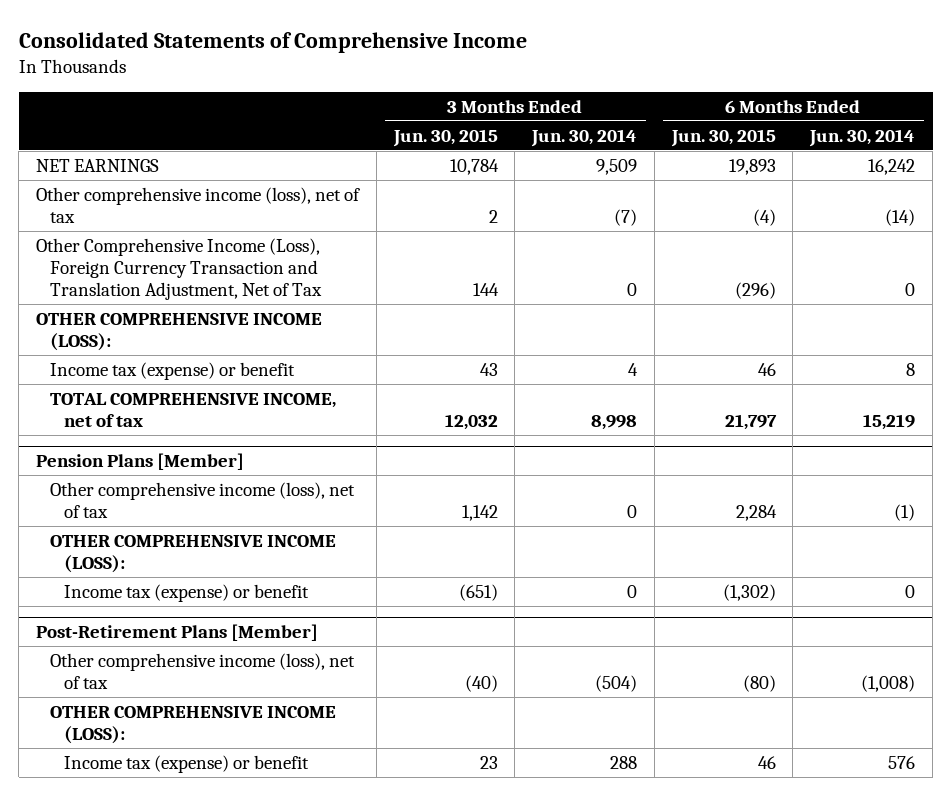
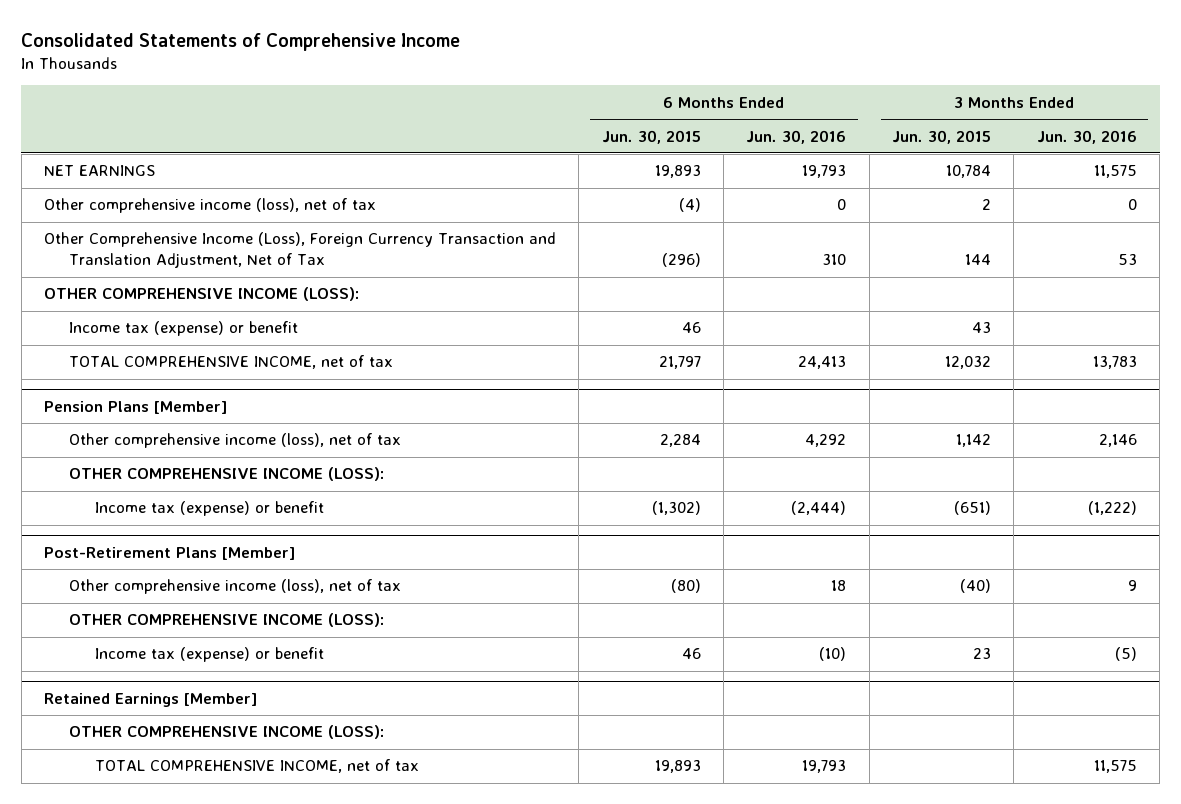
- | 3 Months Ended Jun. 30, 2015 | 3 Months Ended Jun. 30, 2014 | 6 Months Ended Jun. 30, 2015 | 6 Months Ended Jun. 30, 2014
+ | 6 Months Ended Jun. 30, 2015 | 6 Months Ended Jun. 30, 2016 | 3 Months Ended Jun. 30, 2015 | 3 Months Ended Jun. 30, 2016
+ Retained Earnings [Member]
+ OTHER COMPREHENSIVE INCOME (LOSS):
+ TOTAL COMPREHENSIVE INCOME, net of tax | 19,893 | 19,793 | | 11,575

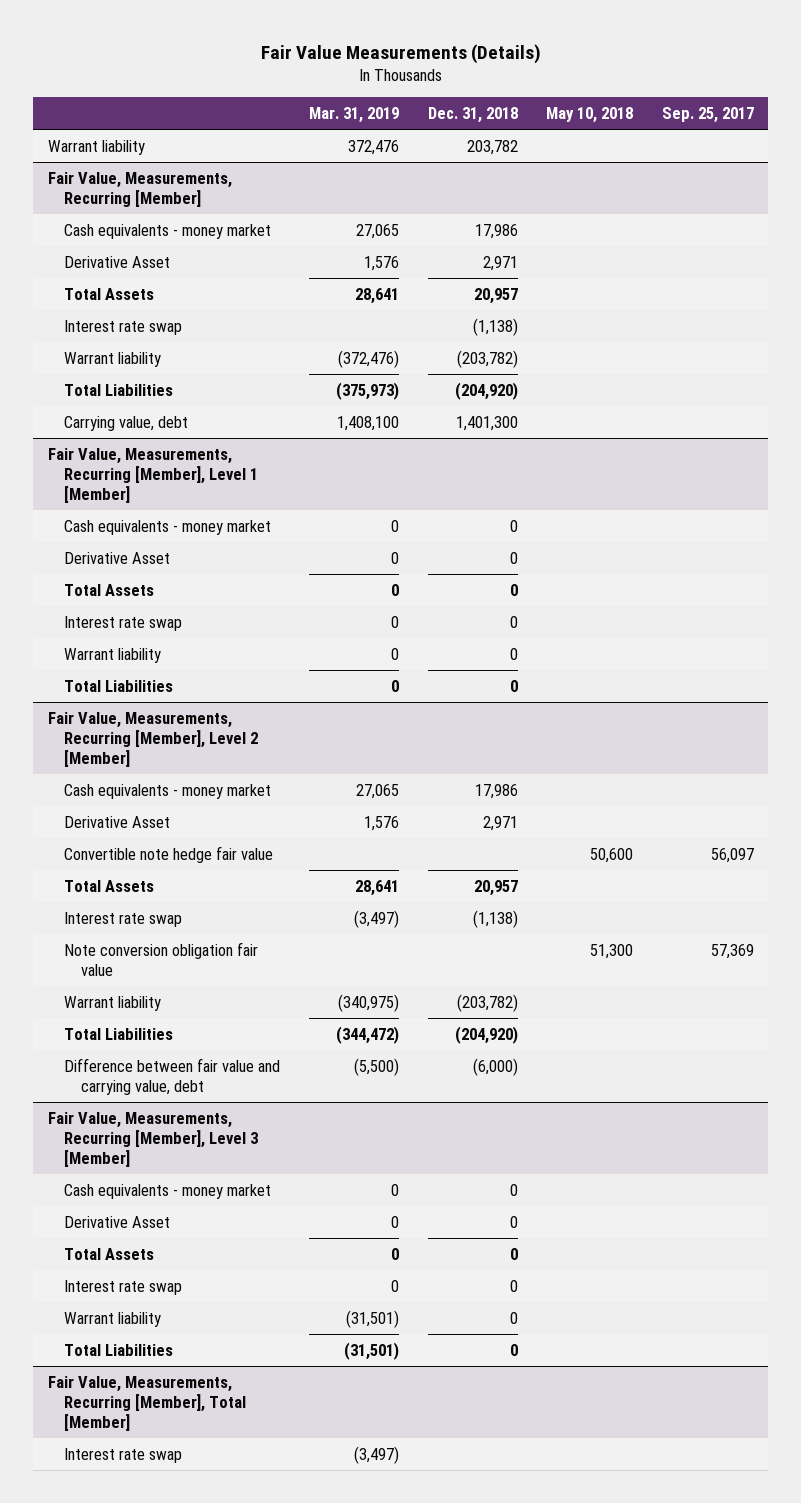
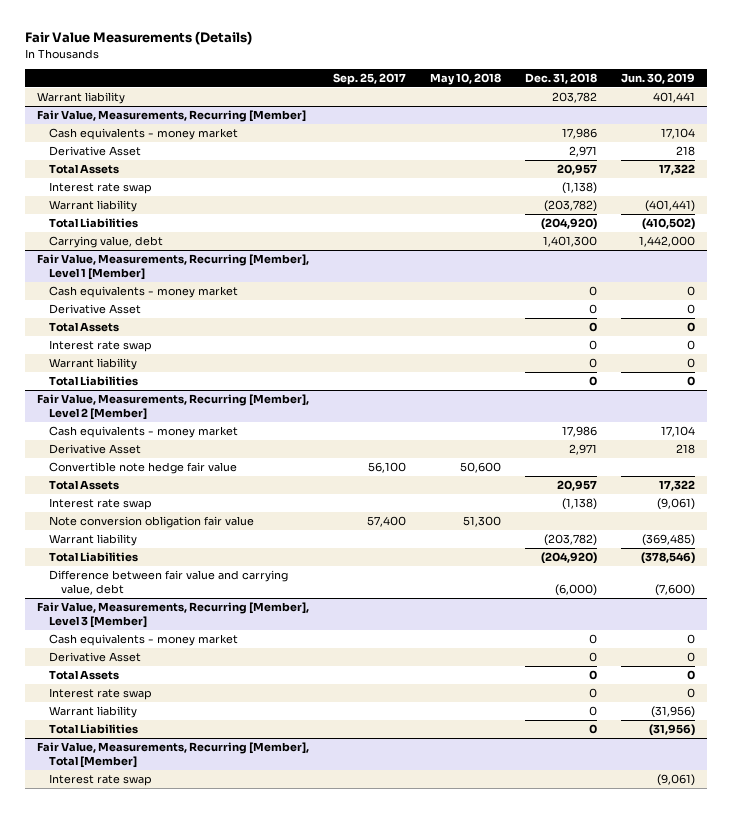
- | Mar. 31, 2019 | Dec. 31, 2018 | May 10, 2018 | Sep. 25, 2017
+ | Sep. 25, 2017 | May 10, 2018 | Dec. 31, 2018 | Jun. 30, 2019
@ Fair Value, Measurements, Recurring [Member], Level 2 [Member]
- Convertible note hedge fair value | | | 50,600 | 56,097
+ Convertible note hedge fair value | 56,100 | 50,600 | |
- Note conversion obligation fair value | | | 51,300 | 57,369
+ Note conversion obligation fair value | 57,400 | 51,300 | |

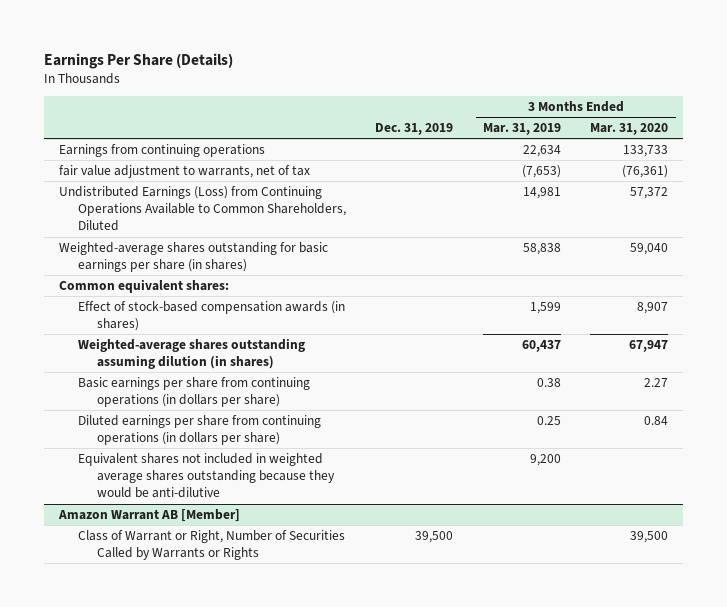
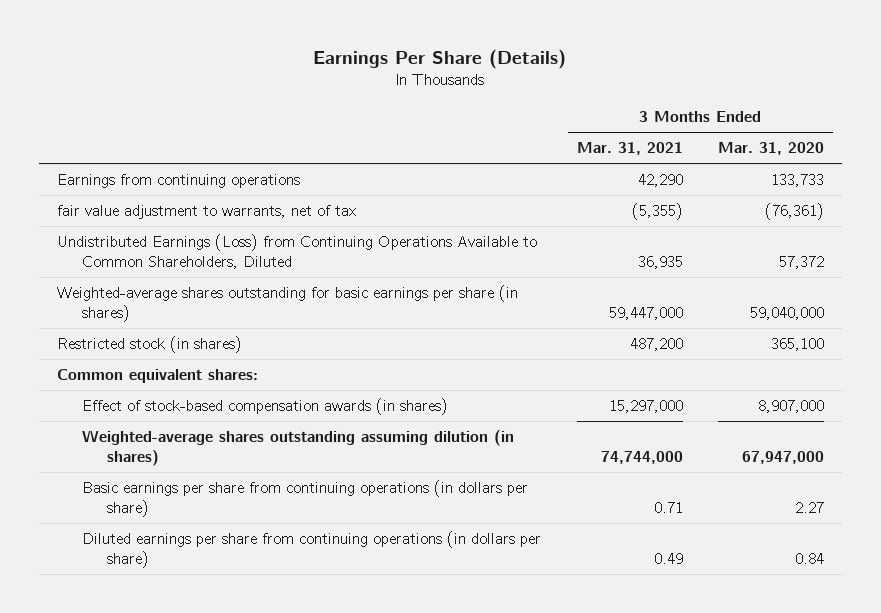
- | Dec. 31, 2019 | 3 Months Ended Mar. 31, 2019 | 3 Months Ended Mar. 31, 2020
+ | 3 Months Ended Mar. 31, 2021 | 3 Months Ended Mar. 31, 2020
- Weighted-average shares outstanding for basic earnings per share (in shares) | | 58,838 | 59,040
+ Weighted-average shares outstanding for basic earnings per share (in shares) | 59,447,000 | 59,040,000
+ Restricted stock (in shares) | 487,200 | 365,100
- Effect of stock-based compensation awards (in shares) | | 1,599 | 8,907
- Weighted-average shares outstanding assuming dilution (in shares) | | 60,437 | 67,947
+ Effect of stock-based compensation awards (in shares) | 15,297,000 | 8,907,000
+ Weighted-average shares outstanding assuming dilution (in shares) | 74,744,000 | 67,947,000
- Equivalent shares not included in weighted average shares outstanding because they would be anti-dilutive | | 9,200 |
- Amazon Warrant AB [Member]
- Class of Warrant or Right, Number of Securities Called by Warrants or Rights | 39,500 | | 39,500

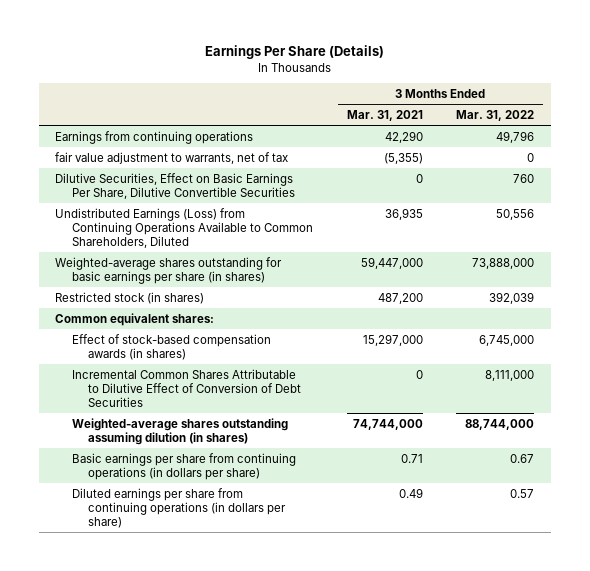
- | 3 Months Ended Mar. 31, 2021 | 3 Months Ended Mar. 31, 2020
+ | 3 Months Ended Mar. 31, 2021 | 3 Months Ended Mar. 31, 2022
+ Dilutive Securities, Effect on Basic Earnings Per Share, Dilutive Convertible Securities | 0 | 760
+ Incremental Common Shares Attributable to Dilutive Effect of Conversion of Debt Securities | 0 | 8,111,000

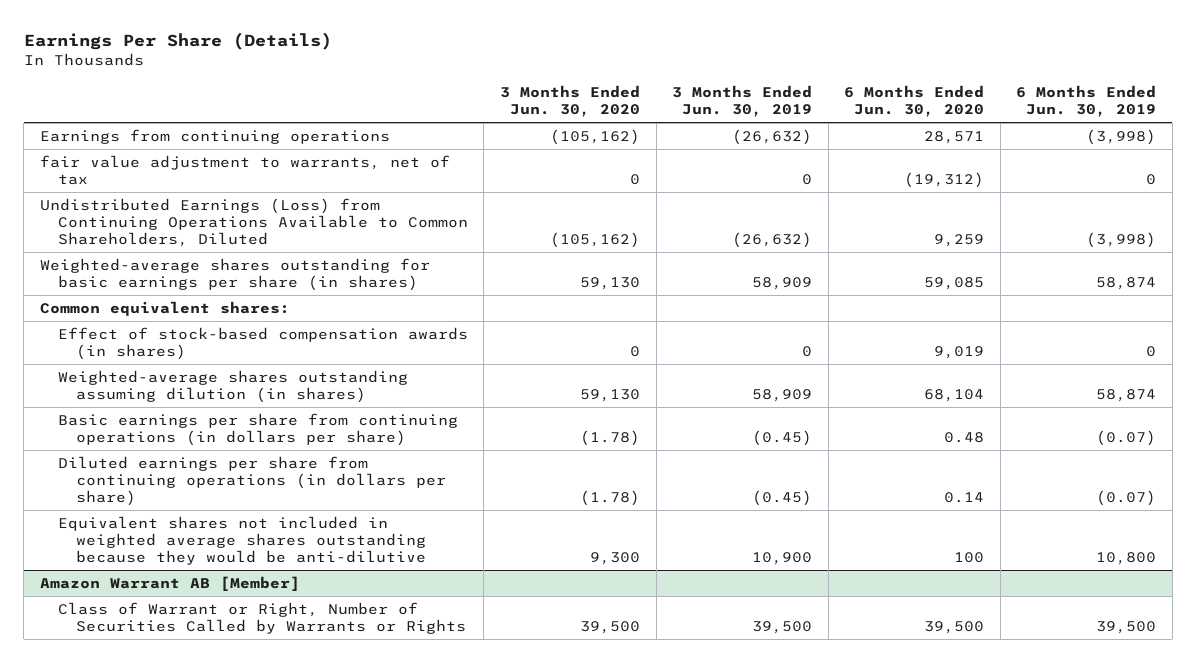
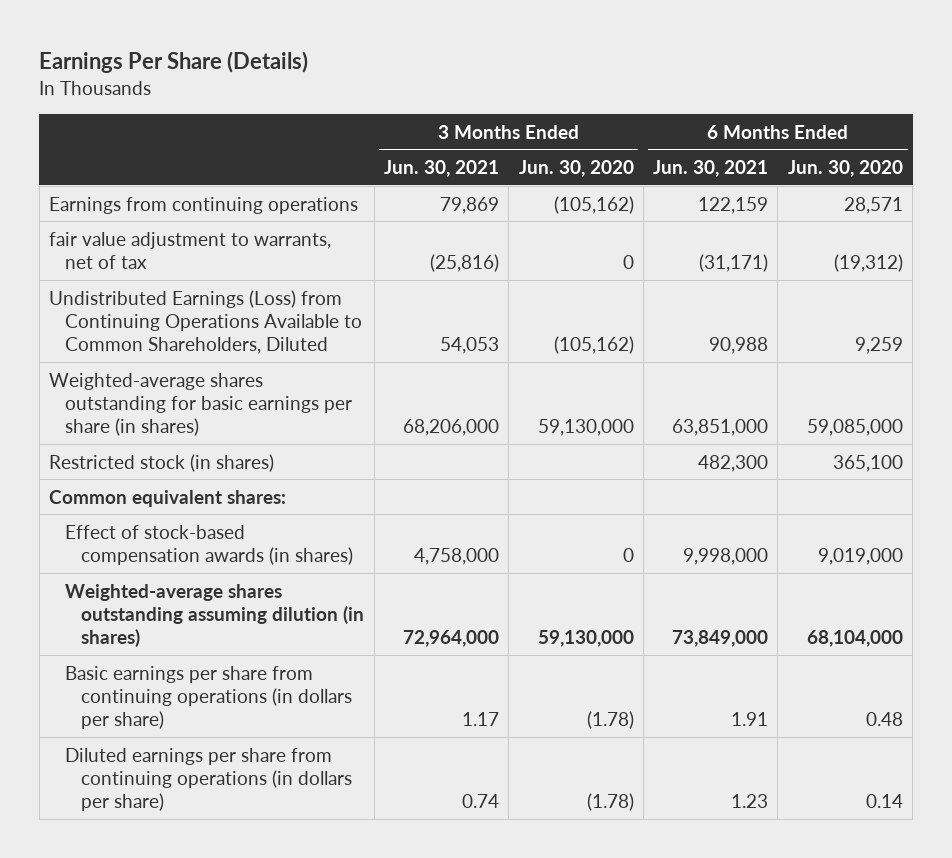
- | 3 Months Ended Jun. 30, 2020 | 3 Months Ended Jun. 30, 2019 | 6 Months Ended Jun. 30, 2020 | 6 Months Ended Jun. 30, 2019
+ | 3 Months Ended Jun. 30, 2021 | 3 Months Ended Jun. 30, 2020 | 6 Months Ended Jun. 30, 2021 | 6 Months Ended Jun. 30, 2020
- Weighted-average shares outstanding for basic earnings per share (in shares) | 59,130 | 58,909 | 59,085 | 58,874
+ Weighted-average shares outstanding for basic earnings per share (in shares) | 68,206,000 | 59,130,000 | 63,851,000 | 59,085,000
+ Restricted stock (in shares) | | | 482,300 | 365,100
- Effect of stock-based compensation awards (in shares) | 0 | 0 | 9,019 | 0
- Weighted-average shares outstanding assuming dilution (in shares) | 59,130 | 58,909 | 68,104 | 58,874
+ Effect of stock-based compensation awards (in shares) | 4,758,000 | 0 | 9,998,000 | 9,019,000
+ Weighted-average shares outstanding assuming dilution (in shares) | 72,964,000 | 59,130,000 | 73,849,000 | 68,104,000
- Equivalent shares not included in weighted average shares outstanding because they would be anti-dilutive | 9,300 | 10,900 | 100 | 10,800
- Amazon Warrant AB [Member]
- Class of Warrant or Right, Number of Securities Called by Warrants or Rights | 39,500 | 39,500 | 39,500 | 39,500

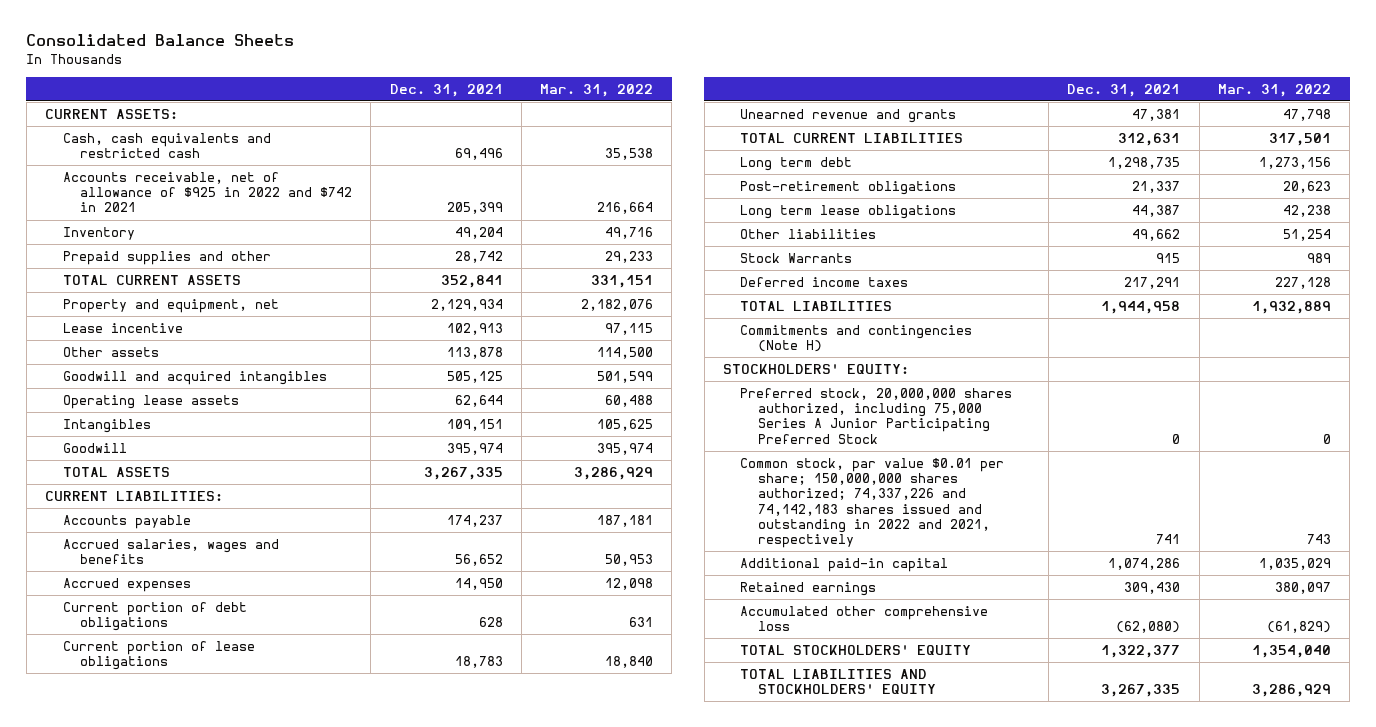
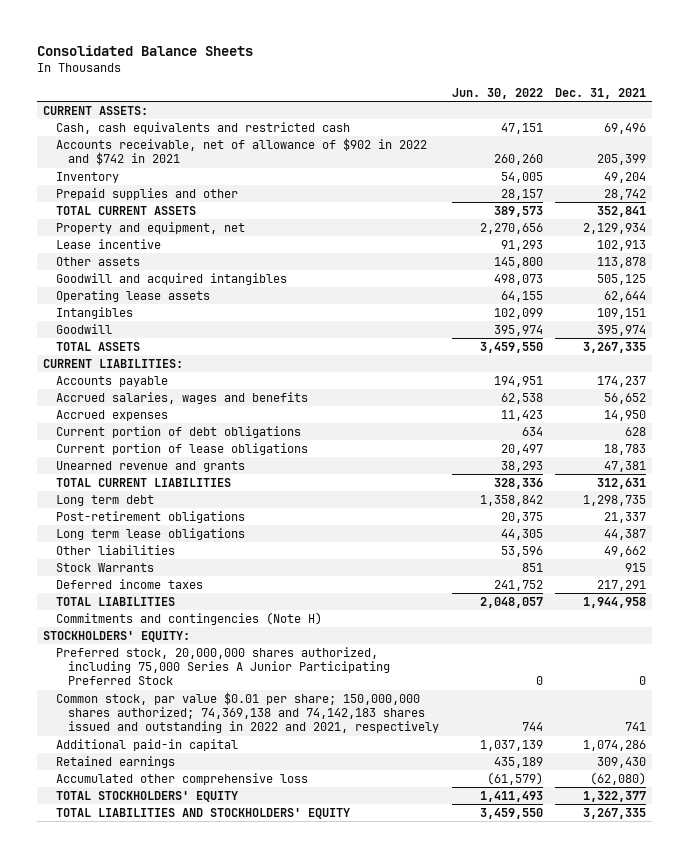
- | Dec. 31, 2021 | Mar. 31, 2022
+ | Jun. 30, 2022 | Dec. 31, 2021
- Accounts receivable, net of allowance of $925 in 2022 and $742 in 2021 | 205,399 | 216,664
+ Accounts receivable, net of allowance of $902 in 2022 and $742 in 2021 | 260,260 | 205,399
- Common stock, par value $0.01 per share; 150,000,000 shares authorized; 74,337,226 and 74,142,183 shares issued and outstanding in 2022 and 2021, respectively | 741 | 743
+ Common stock, par value $0.01 per share; 150,000,000 shares authorized; 74,369,138 and 74,142,183 shares issued and outstanding in 2022 and 2021, respectively | 744 | 741

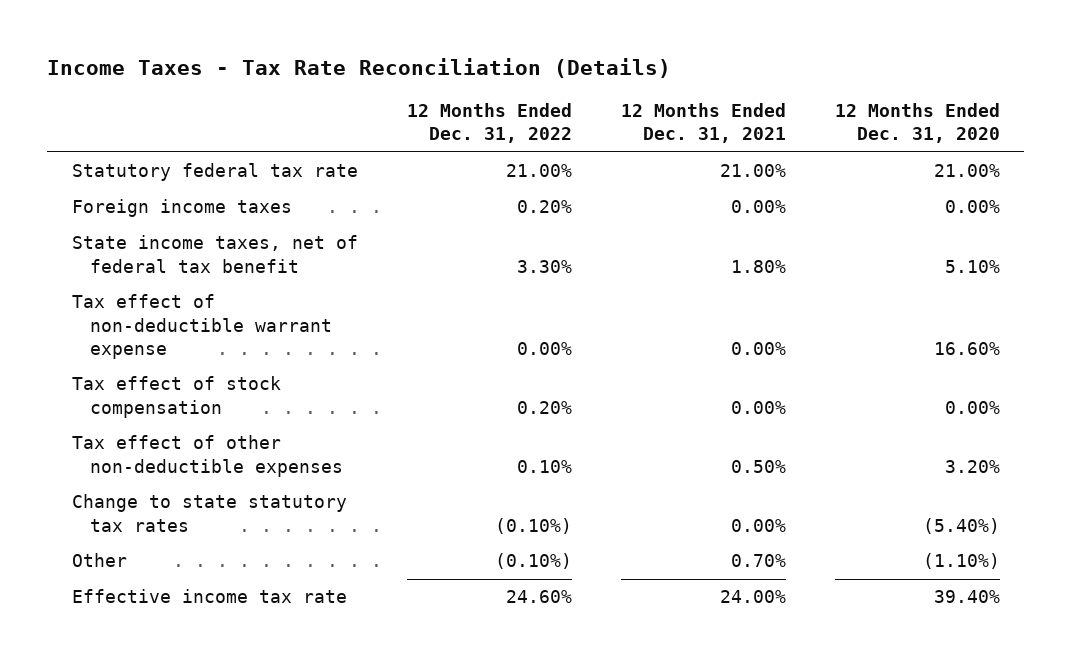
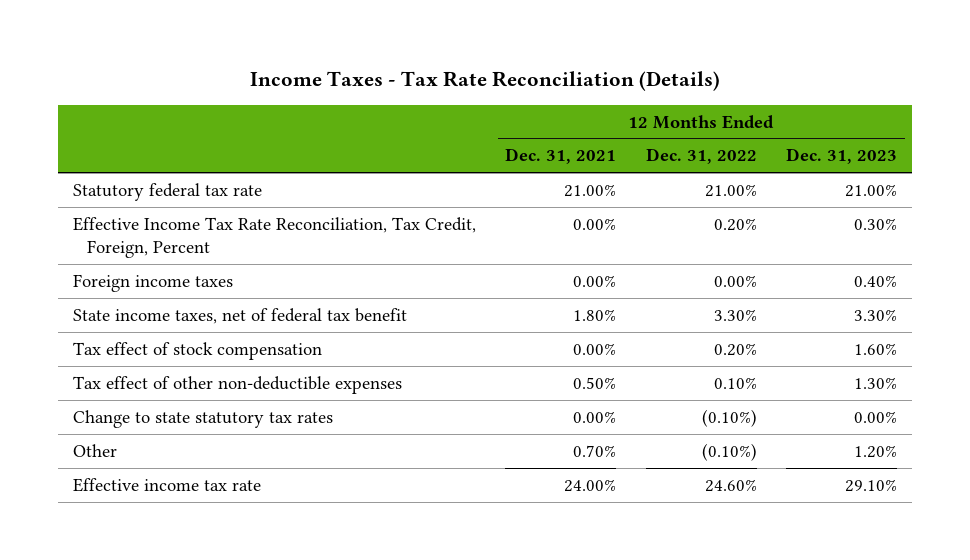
- | 12 Months Ended Dec. 31, 2022 | 12 Months Ended Dec. 31, 2021 | 12 Months Ended Dec. 31, 2020
+ | 12 Months Ended Dec. 31, 2021 | 12 Months Ended Dec. 31, 2022 | 12 Months Ended Dec. 31, 2023
- Foreign income taxes | 0.20% | 0.00% | 0.00%
+ Effective Income Tax Rate Reconciliation, Tax Credit, Foreign, Percent | 0.00% | 0.20% | 0.30%
+ Foreign income taxes | 0.00% | 0.00% | 0.40%
- Tax effect of non-deductible warrant expense | 0.00% | 0.00% | 16.60%

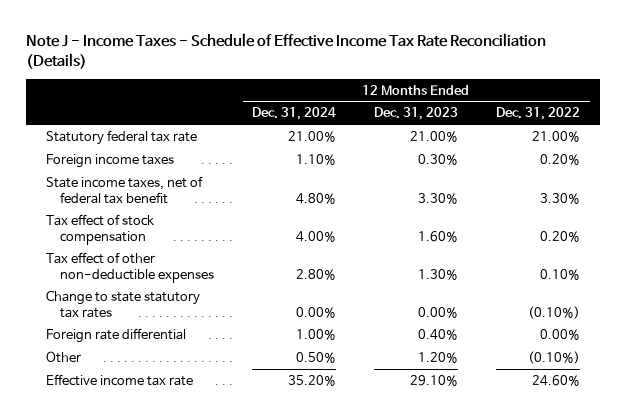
- Income Taxes - Tax Rate Reconciliation (Details)
+ Note J - Income Taxes - Schedule of Effective Income Tax Rate Reconciliation (Details)
- | 12 Months Ended Dec. 31, 2021 | 12 Months Ended Dec. 31, 2022 | 12 Months Ended Dec. 31, 2023
+ | 12 Months Ended Dec. 31, 2024 | 12 Months Ended Dec. 31, 2023 | 12 Months Ended Dec. 31, 2022
- Effective Income Tax Rate Reconciliation, Tax Credit, Foreign, Percent | 0.00% | 0.20% | 0.30%
- Foreign income taxes | 0.00% | 0.00% | 0.40%
+ Foreign income taxes | 1.10% | 0.30% | 0.20%
+ Foreign rate differential | 1.00% | 0.40% | 0.00%

